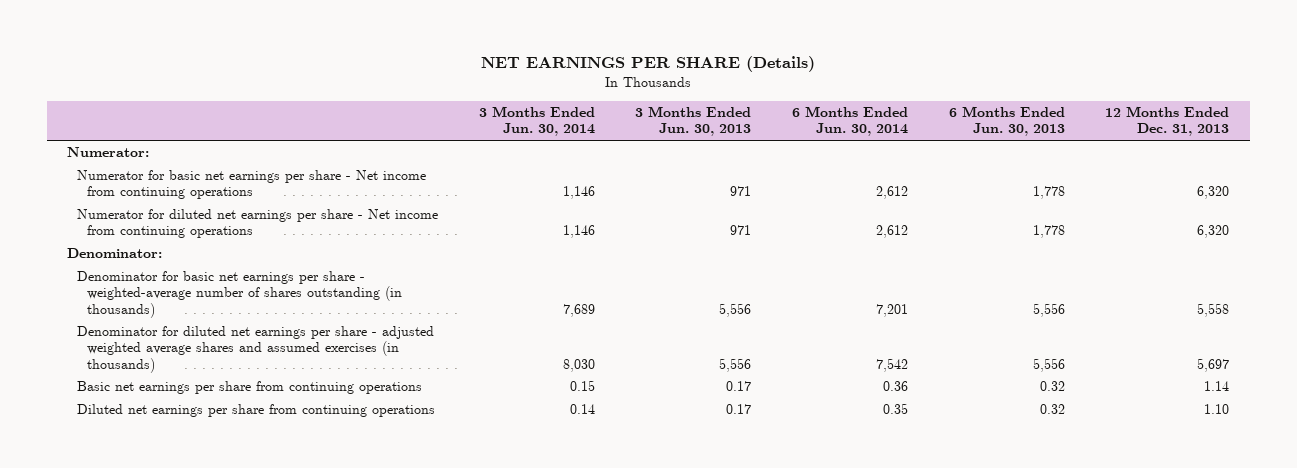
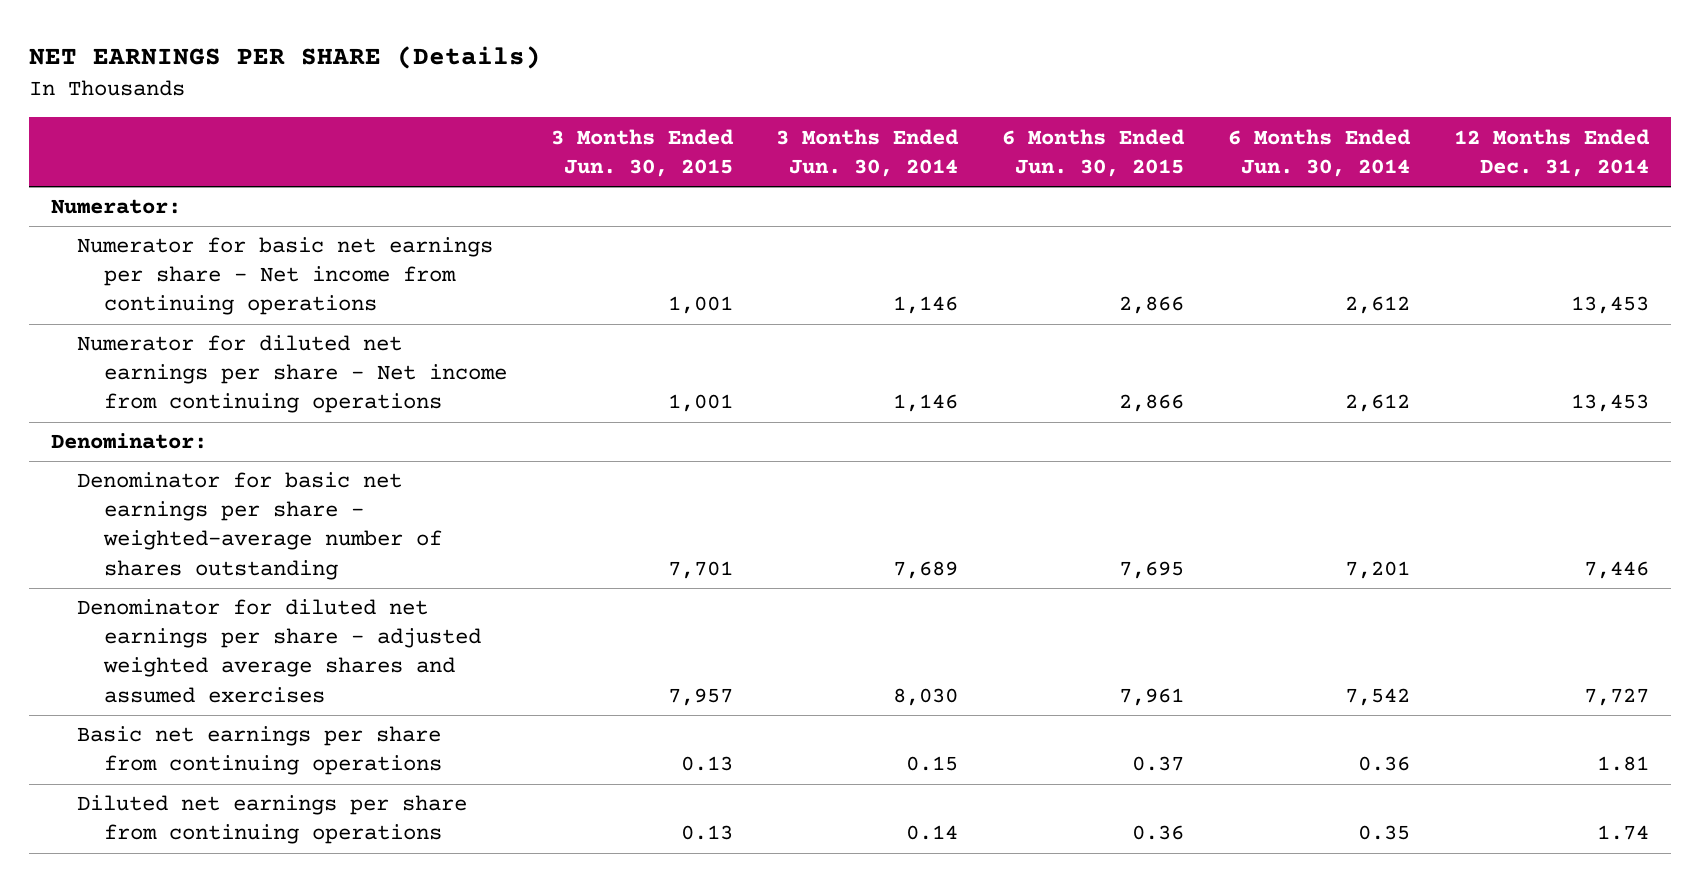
- | 3 Months Ended Jun. 30, 2014 | 3 Months Ended Jun. 30, 2013 | 6 Months Ended Jun. 30, 2014 | 6 Months Ended Jun. 30, 2013 | 12 Months Ended Dec. 31, 2013
+ | 3 Months Ended Jun. 30, 2015 | 3 Months Ended Jun. 30, 2014 | 6 Months Ended Jun. 30, 2015 | 6 Months Ended Jun. 30, 2014 | 12 Months Ended Dec. 31, 2014
- Denominator for basic net earnings per share - weighted-average number of shares outstanding (in thousands) | 7,689 | 5,556 | 7,201 | 5,556 | 5,558
- Denominator for diluted net earnings per share - adjusted weighted average shares and assumed exercises (in thousands) | 8,030 | 5,556 | 7,542 | 5,556 | 5,697
+ Denominator for basic net earnings per share - weighted-average number of shares outstanding | 7,701 | 7,689 | 7,695 | 7,201 | 7,446
+ Denominator for diluted net earnings per share - adjusted weighted average shares and assumed exercises | 7,957 | 8,030 | 7,961 | 7,542 | 7,727

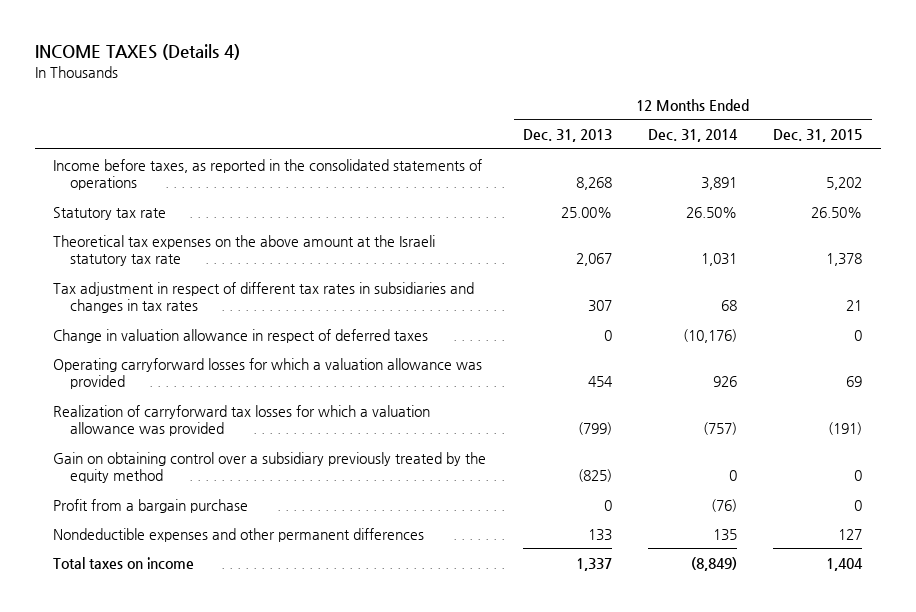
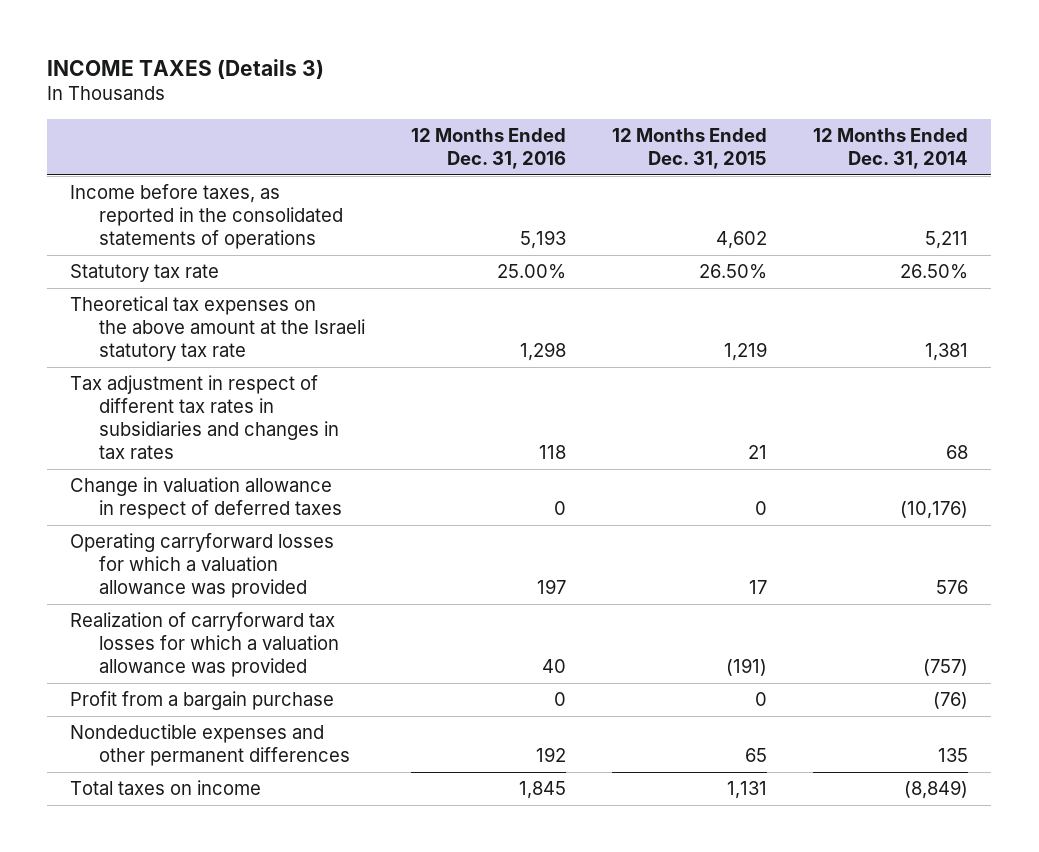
- INCOME TAXES (Details 4)
+ INCOME TAXES (Details 3)
- | 12 Months Ended Dec. 31, 2013 | 12 Months Ended Dec. 31, 2014 | 12 Months Ended Dec. 31, 2015
+ | 12 Months Ended Dec. 31, 2016 | 12 Months Ended Dec. 31, 2015 | 12 Months Ended Dec. 31, 2014
- Income before taxes, as reported in the consolidated statements of operations | 8,268 | 3,891 | 5,202
+ Income before taxes, as reported in the consolidated statements of operations | 5,193 | 4,602 | 5,211
- Theoretical tax expenses on the above amount at the Israeli statutory tax rate | 2,067 | 1,031 | 1,378
+ Theoretical tax expenses on the above amount at the Israeli statutory tax rate | 1,298 | 1,219 | 1,381
- Operating carryforward losses for which a valuation allowance was provided | 454 | 926 | 69
+ Operating carryforward losses for which a valuation allowance was provided | 197 | 17 | 576
- Gain on obtaining control over a subsidiary previously treated by the equity method | (825) | 0 | 0
- Nondeductible expenses and other permanent differences | 133 | 135 | 127
- Total taxes on income | 1,337 | (8,849) | 1,404
+ Nondeductible expenses and other permanent differences | 192 | 65 | 135
+ Total taxes on income | 1,845 | 1,131 | (8,849)

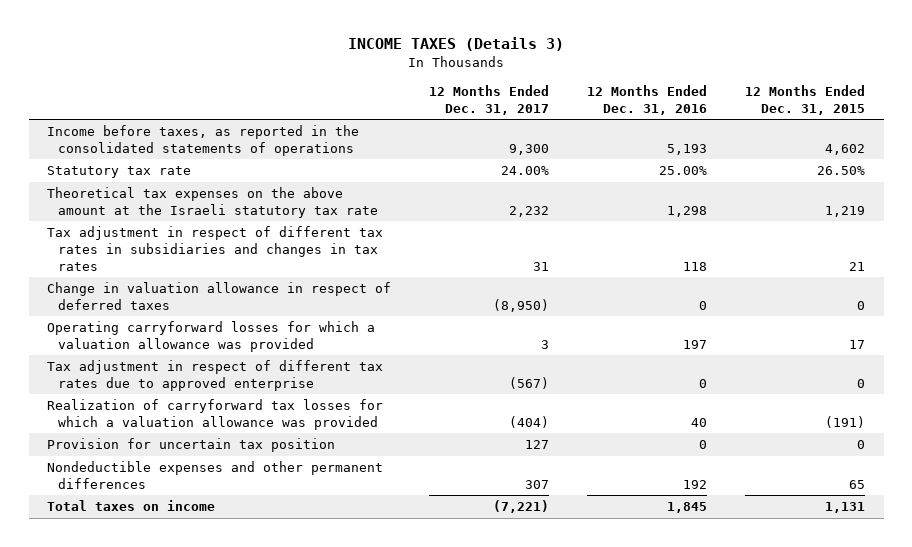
- | 12 Months Ended Dec. 31, 2016 | 12 Months Ended Dec. 31, 2015 | 12 Months Ended Dec. 31, 2014
+ | 12 Months Ended Dec. 31, 2017 | 12 Months Ended Dec. 31, 2016 | 12 Months Ended Dec. 31, 2015
+ Tax adjustment in respect of different tax rates due to approved enterprise | (567) | 0 | 0
- Profit from a bargain purchase | 0 | 0 | (76)
+ Provision for uncertain tax position | 127 | 0 | 0

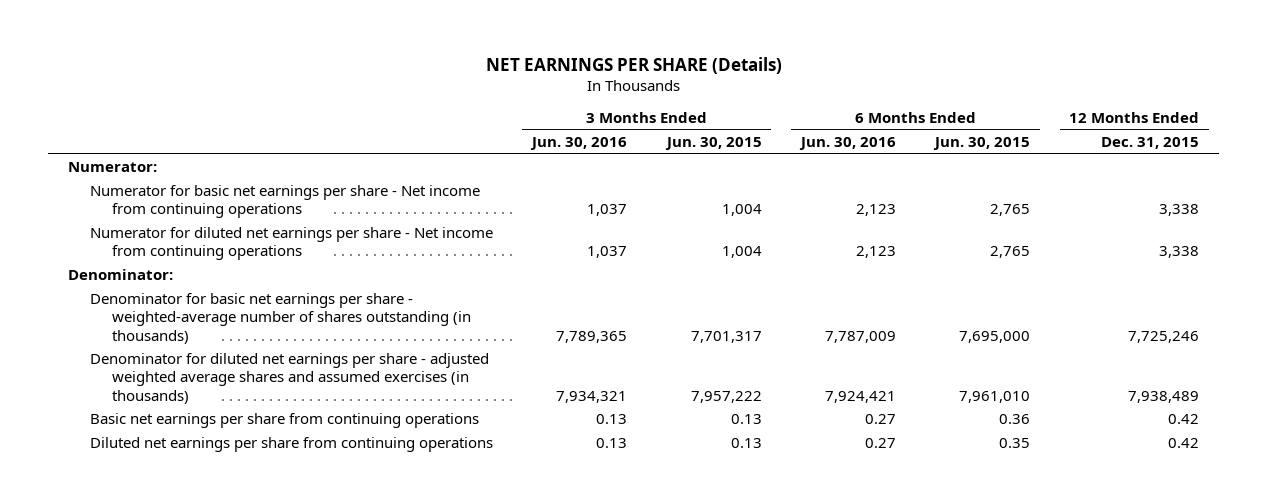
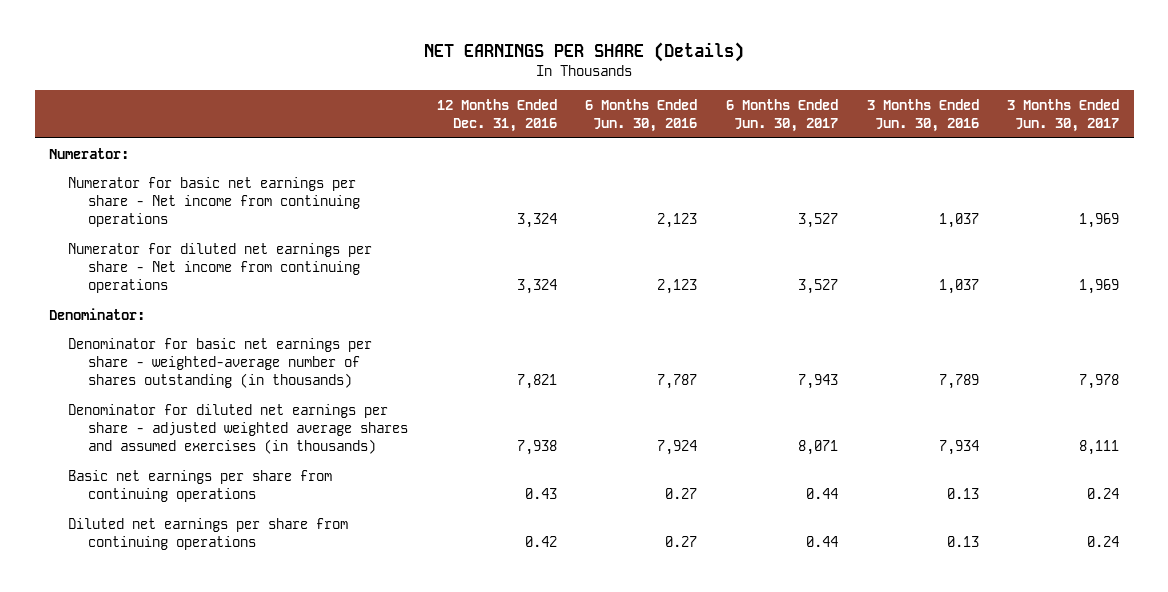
- | 3 Months Ended Jun. 30, 2016 | 3 Months Ended Jun. 30, 2015 | 6 Months Ended Jun. 30, 2016 | 6 Months Ended Jun. 30, 2015 | 12 Months Ended Dec. 31, 2015
+ | 12 Months Ended Dec. 31, 2016 | 6 Months Ended Jun. 30, 2016 | 6 Months Ended Jun. 30, 2017 | 3 Months Ended Jun. 30, 2016 | 3 Months Ended Jun. 30, 2017
- Denominator for basic net earnings per share - weighted-average number of shares outstanding (in thousands) | 7,789,365 | 7,701,317 | 7,787,009 | 7,695,000 | 7,725,246
- Denominator for diluted net earnings per share - adjusted weighted average shares and assumed exercises (in thousands) | 7,934,321 | 7,957,222 | 7,924,421 | 7,961,010 | 7,938,489
+ Denominator for basic net earnings per share - weighted-average number of shares outstanding (in thousands) | 7,821 | 7,787 | 7,943 | 7,789 | 7,978
+ Denominator for diluted net earnings per share - adjusted weighted average shares and assumed exercises (in thousands) | 7,938 | 7,924 | 8,071 | 7,934 | 8,111

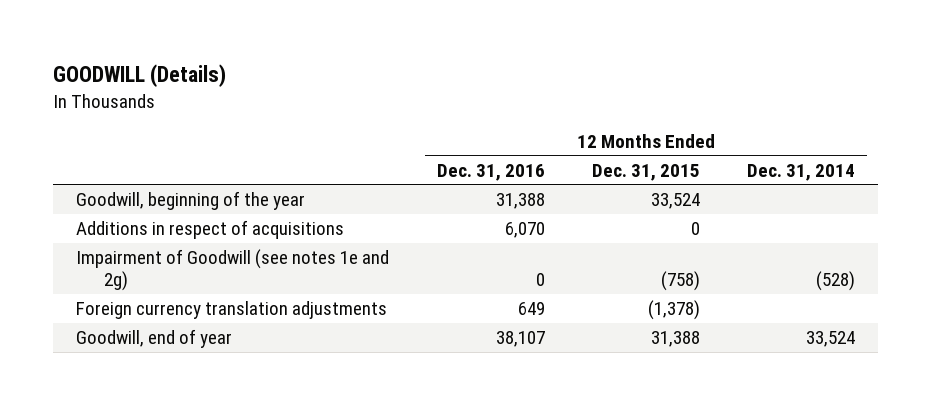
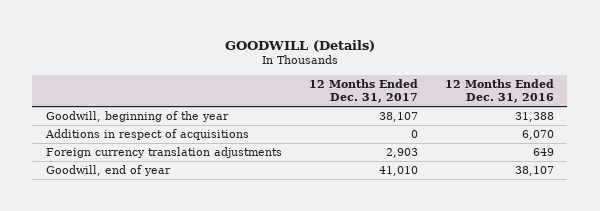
- | 12 Months Ended Dec. 31, 2016 | 12 Months Ended Dec. 31, 2015 | 12 Months Ended Dec. 31, 2014
+ | 12 Months Ended Dec. 31, 2017 | 12 Months Ended Dec. 31, 2016
- Impairment of Goodwill (see notes 1e and 2g) | 0 | (758) | (528)

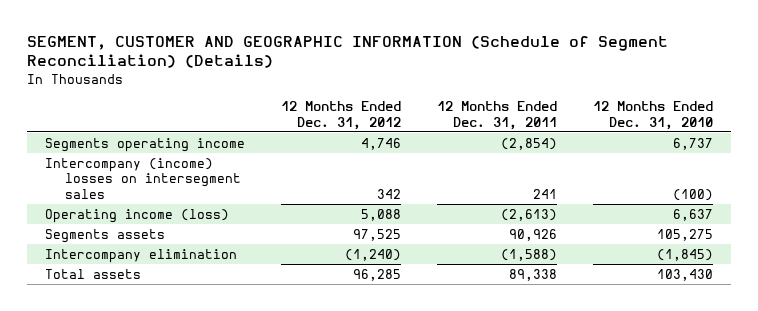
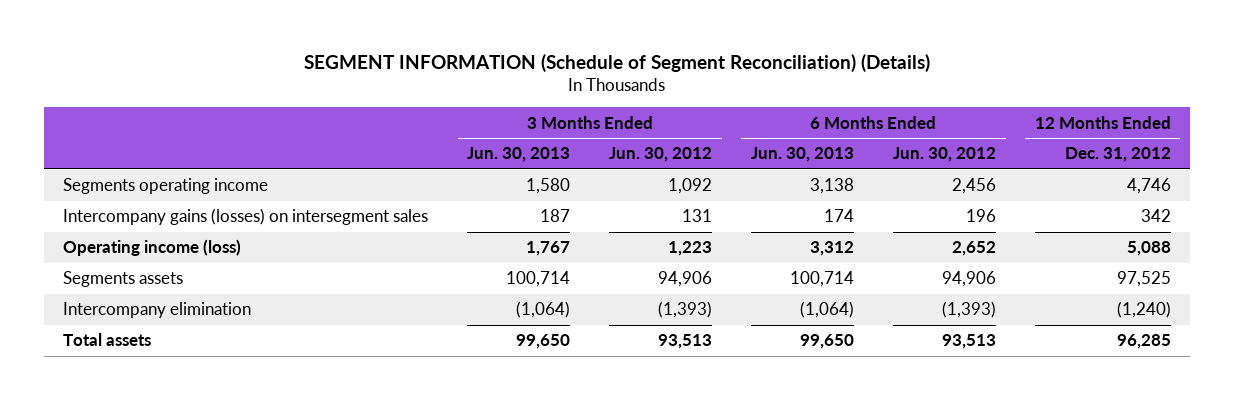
- SEGMENT, CUSTOMER AND GEOGRAPHIC INFORMATION (Schedule of Segment Reconciliation) (Details)
+ SEGMENT INFORMATION (Schedule of Segment Reconciliation) (Details)
- | 12 Months Ended Dec. 31, 2012 | 12 Months Ended Dec. 31, 2011 | 12 Months Ended Dec. 31, 2010
+ | 3 Months Ended Jun. 30, 2013 | 3 Months Ended Jun. 30, 2012 | 6 Months Ended Jun. 30, 2013 | 6 Months Ended Jun. 30, 2012 | 12 Months Ended Dec. 31, 2012
- Intercompany (income) losses on intersegment sales | 342 | 241 | (100)
+ Intercompany gains (losses) on intersegment sales | 187 | 131 | 174 | 196 | 342

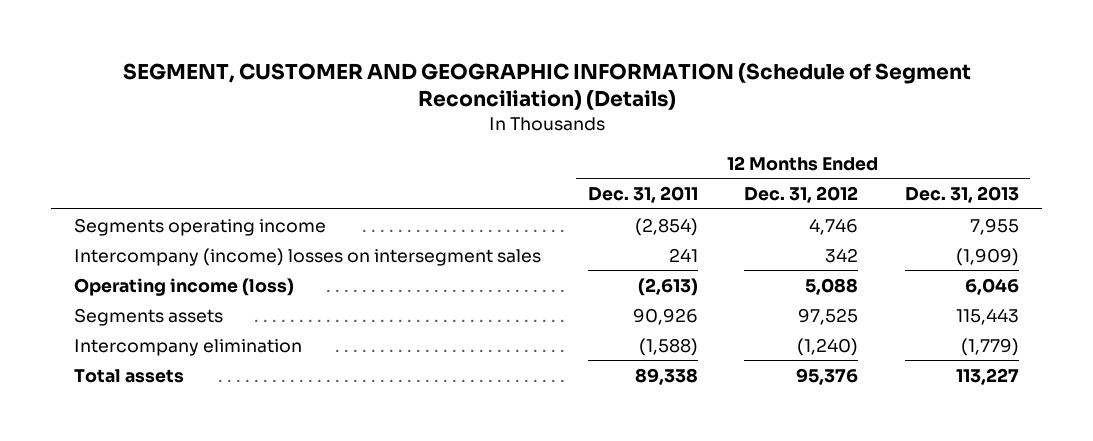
- SEGMENT INFORMATION (Schedule of Segment Reconciliation) (Details)
+ SEGMENT, CUSTOMER AND GEOGRAPHIC INFORMATION (Schedule of Segment Reconciliation) (Details)
- | 3 Months Ended Jun. 30, 2013 | 3 Months Ended Jun. 30, 2012 | 6 Months Ended Jun. 30, 2013 | 6 Months Ended Jun. 30, 2012 | 12 Months Ended Dec. 31, 2012
+ | 12 Months Ended Dec. 31, 2011 | 12 Months Ended Dec. 31, 2012 | 12 Months Ended Dec. 31, 2013
- Intercompany gains (losses) on intersegment sales | 187 | 131 | 174 | 196 | 342
+ Intercompany (income) losses on intersegment sales | 241 | 342 | (1,909)
- Total assets | 99,650 | 93,513 | 99,650 | 93,513 | 96,285
+ Total assets | 89,338 | 95,376 | 113,227

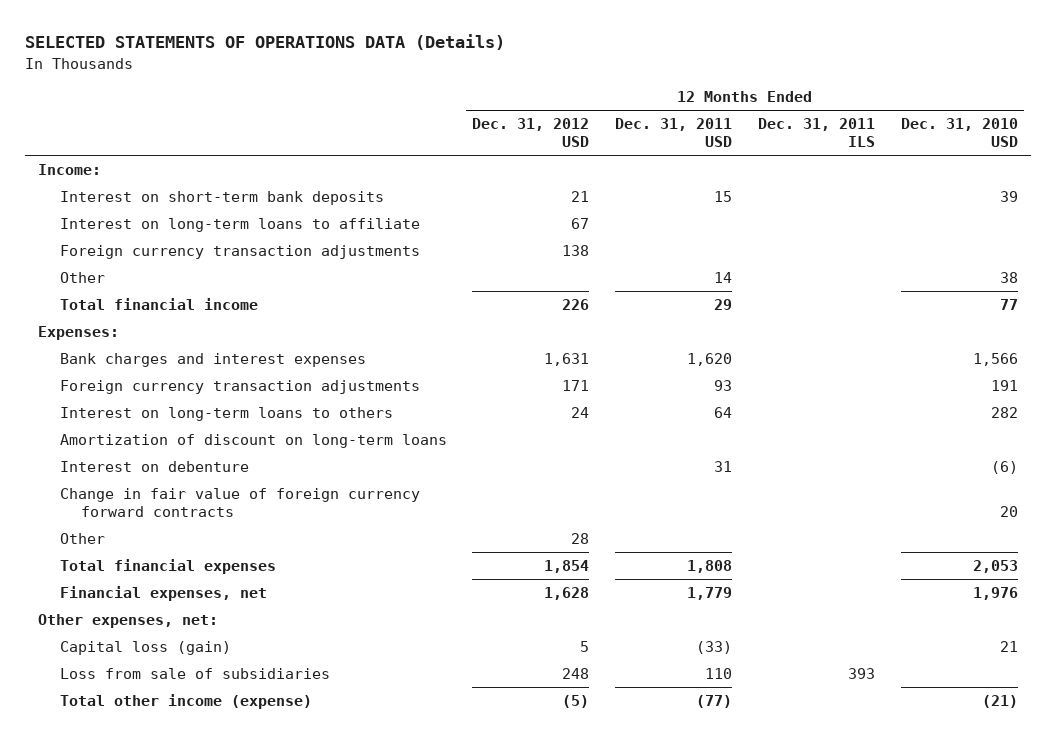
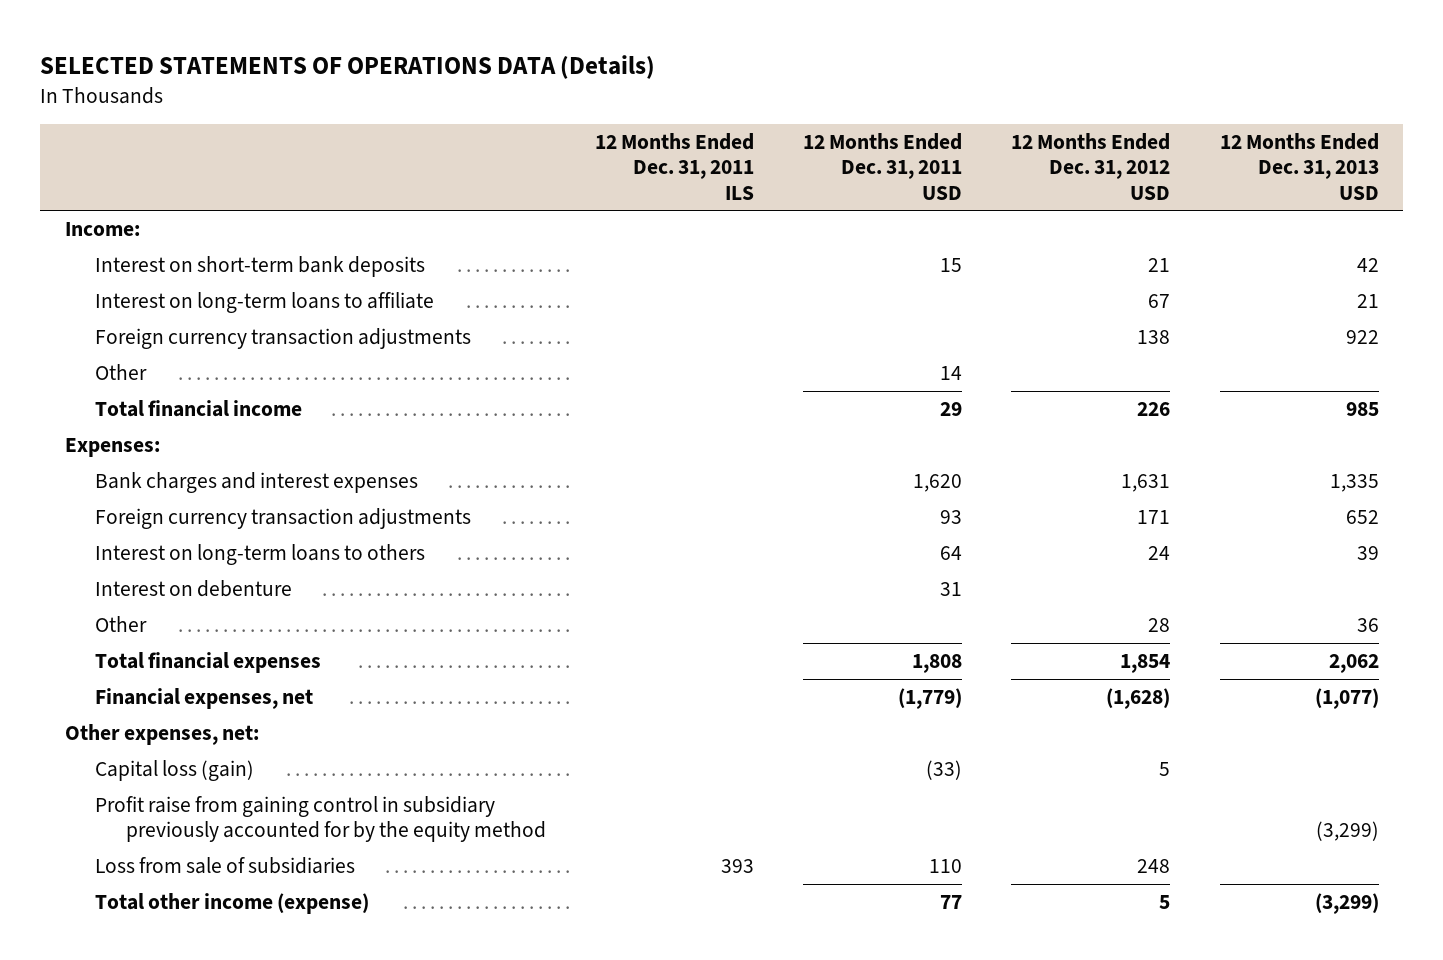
- | 12 Months Ended Dec. 31, 2012 USD | 12 Months Ended Dec. 31, 2011 USD | 12 Months Ended Dec. 31, 2011 ILS | 12 Months Ended Dec. 31, 2010 USD
+ | 12 Months Ended Dec. 31, 2011 ILS | 12 Months Ended Dec. 31, 2011 USD | 12 Months Ended Dec. 31, 2012 USD | 12 Months Ended Dec. 31, 2013 USD
- Amortization of discount on long-term loans
- Change in fair value of foreign currency forward contracts | | | | 20
- Financial expenses, net | 1,628 | 1,779 | | 1,976
+ Financial expenses, net | | (1,779) | (1,628) | (1,077)
+ Profit raise from gaining control in subsidiary previously accounted for by the equity method | | | | (3,299)
- Total other income (expense) | (5) | (77) | | (21)
+ Total other income (expense) | | 77 | 5 | (3,299)

